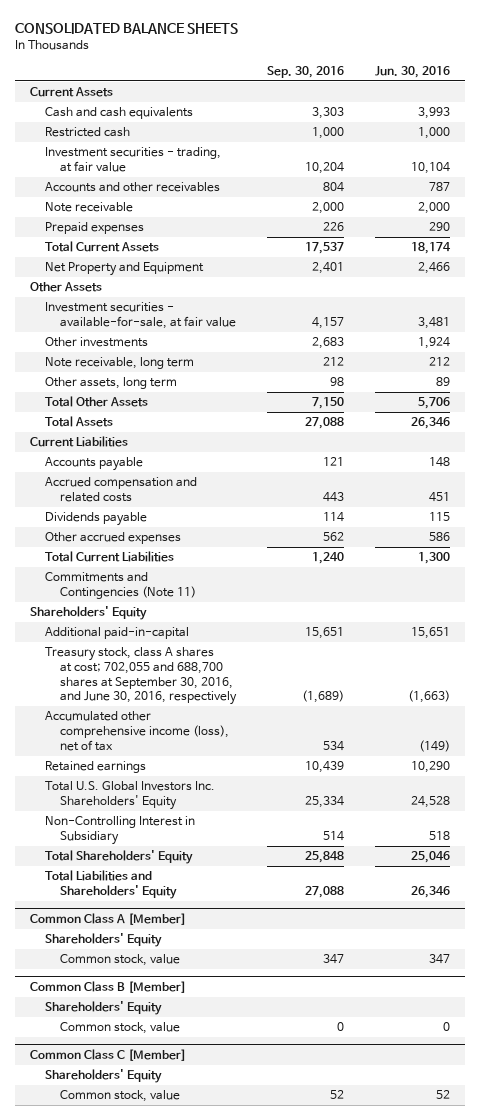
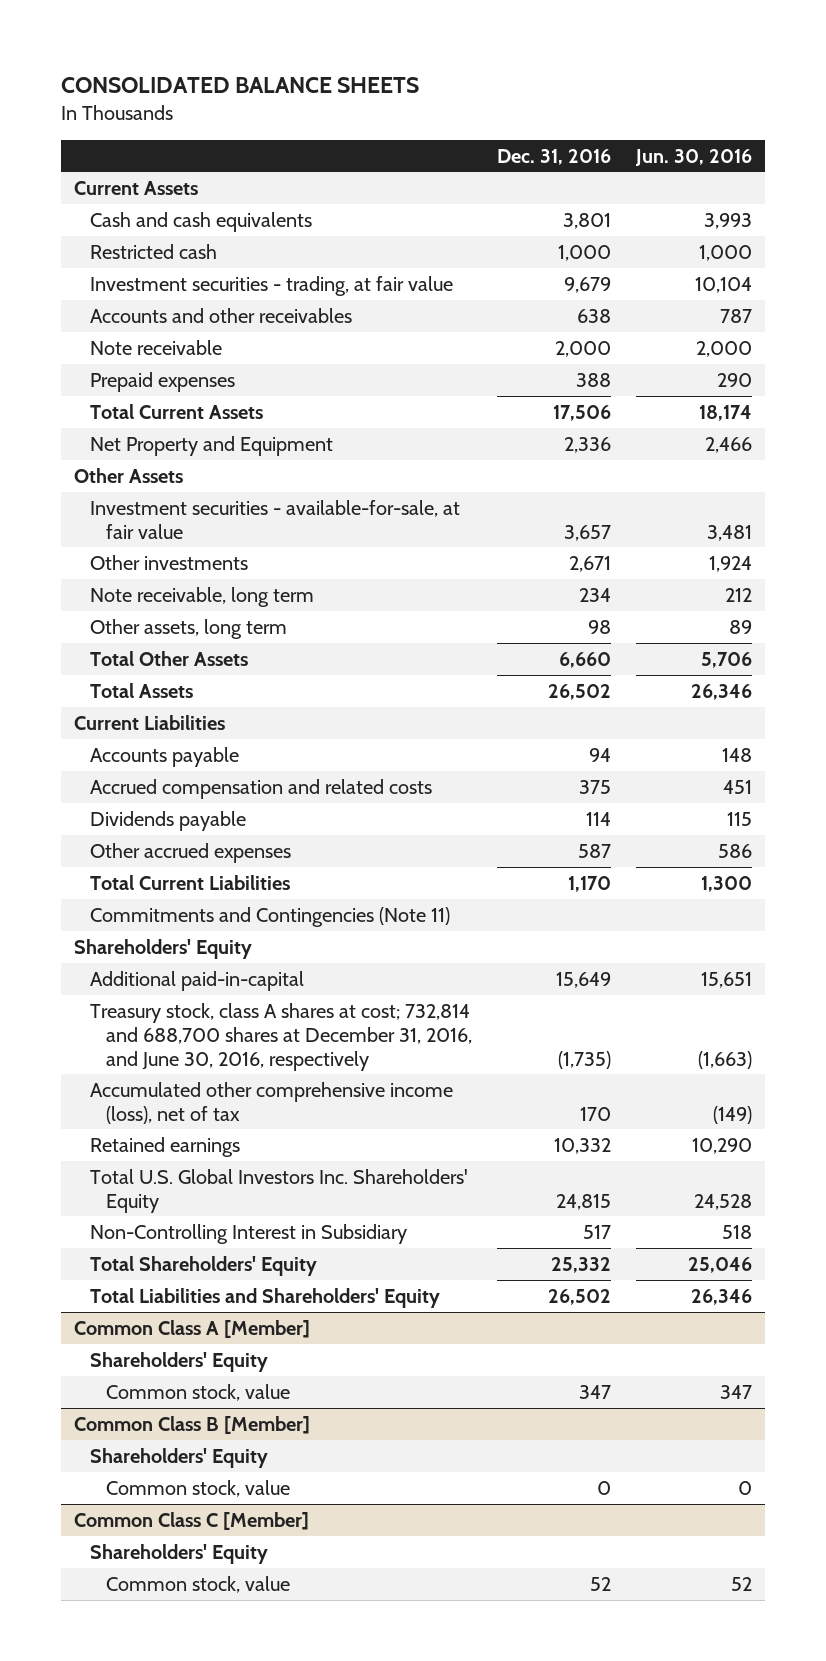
- | Sep. 30, 2016 | Jun. 30, 2016
+ | Dec. 31, 2016 | Jun. 30, 2016
- Treasury stock, class A shares at cost; 702,055 and 688,700 shares at September 30, 2016, and June 30, 2016, respectively | (1,689) | (1,663)
+ Treasury stock, class A shares at cost; 732,814 and 688,700 shares at December 31, 2016, and June 30, 2016, respectively | (1,735) | (1,663)

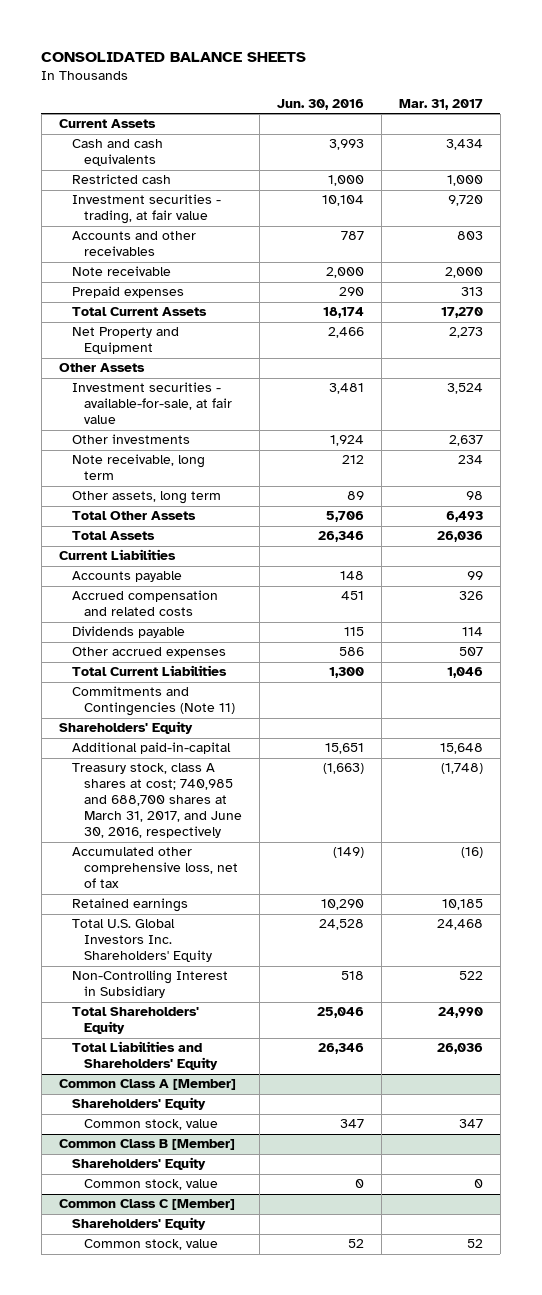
- | Dec. 31, 2016 | Jun. 30, 2016
+ | Jun. 30, 2016 | Mar. 31, 2017
- Treasury stock, class A shares at cost; 732,814 and 688,700 shares at December 31, 2016, and June 30, 2016, respectively | (1,735) | (1,663)
- Accumulated other comprehensive income (loss), net of tax | 170 | (149)
+ Treasury stock, class A shares at cost; 740,985 and 688,700 shares at March 31, 2017, and June 30, 2016, respectively | (1,663) | (1,748)
+ Accumulated other comprehensive loss, net of tax | (149) | (16)

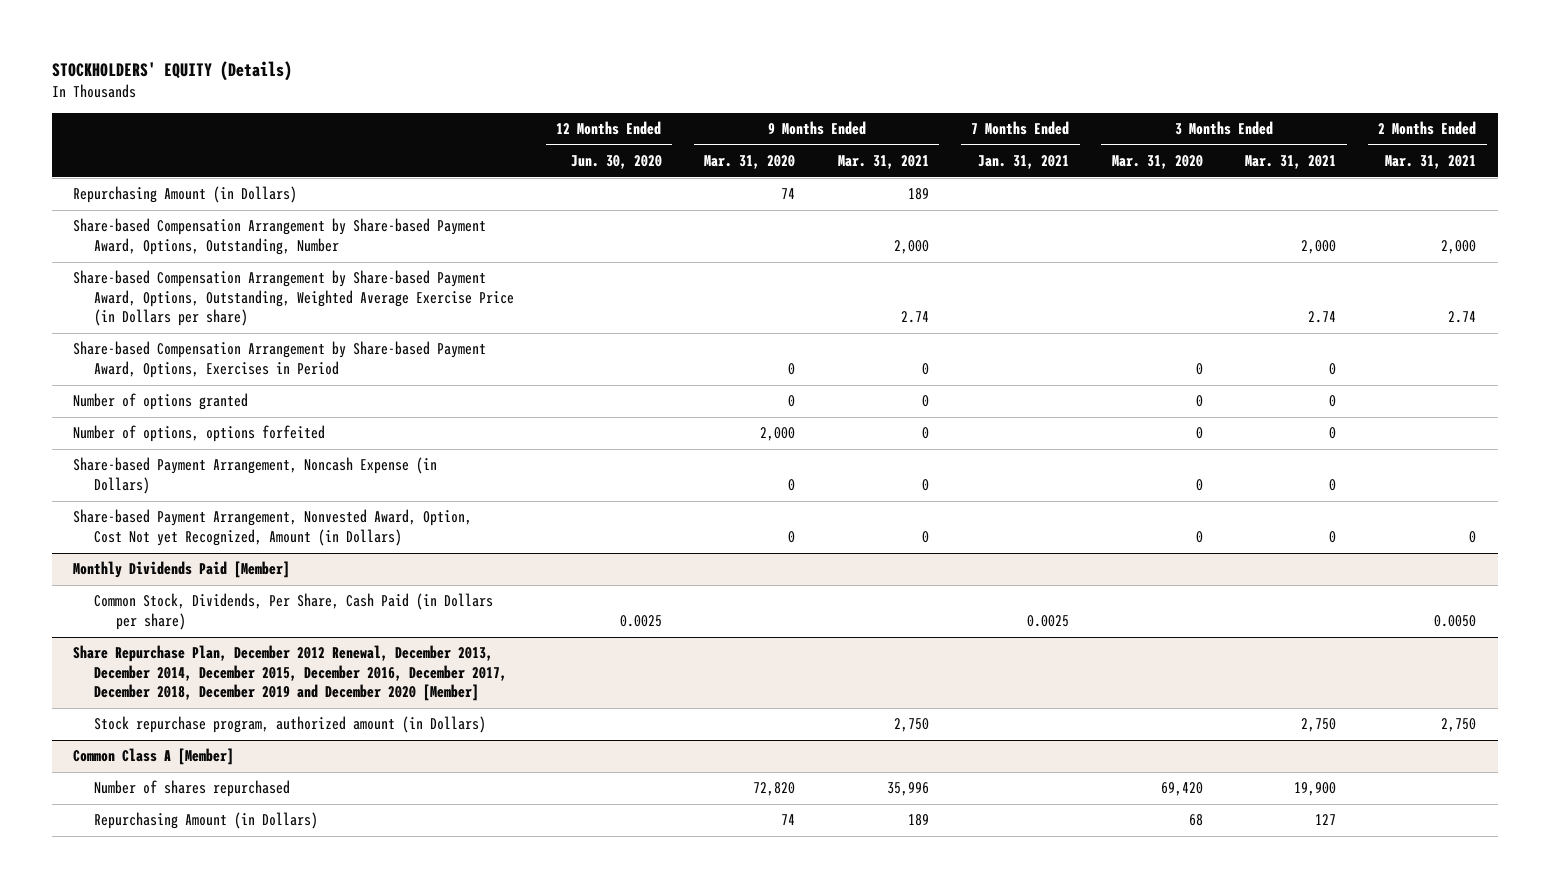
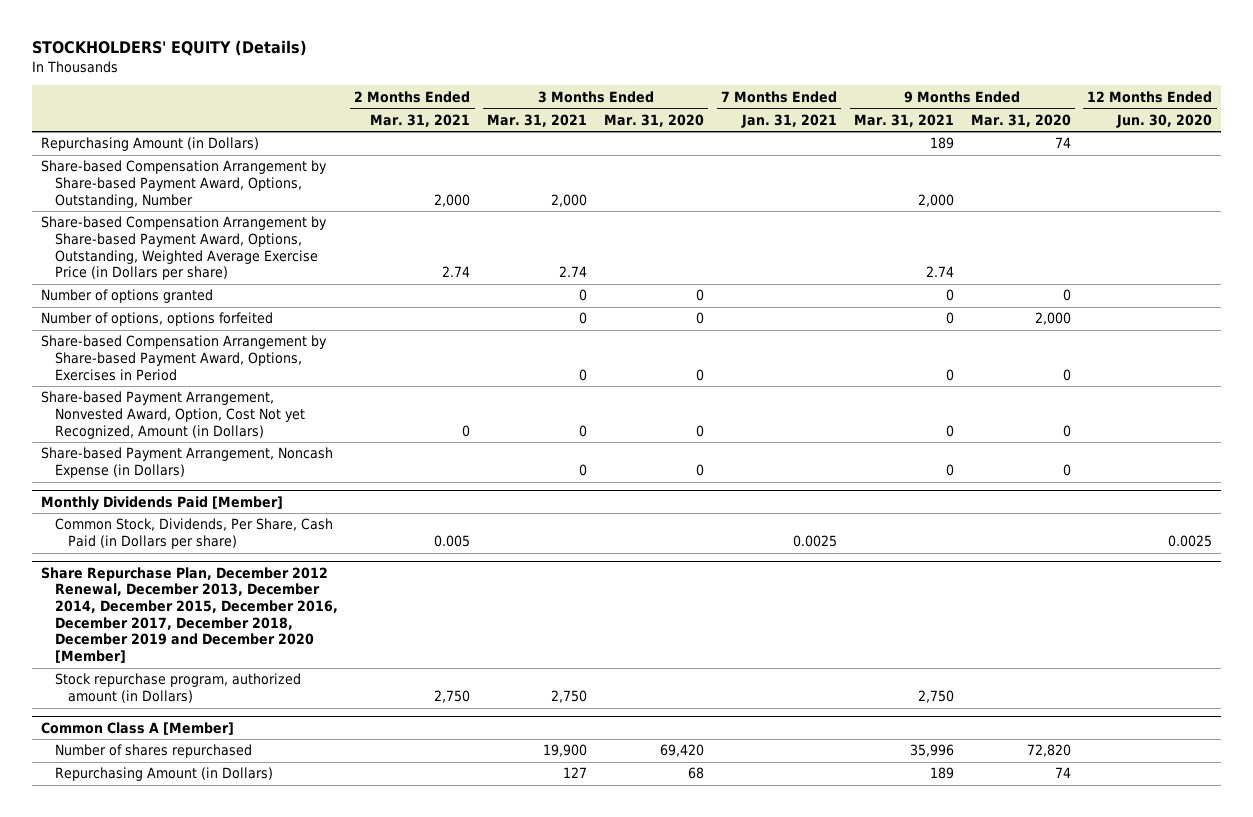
- | 12 Months Ended Jun. 30, 2020 | 9 Months Ended Mar. 31, 2020 | 9 Months Ended Mar. 31, 2021 | 7 Months Ended Jan. 31, 2021 | 3 Months Ended Mar. 31, 2020 | 3 Months Ended Mar. 31, 2021 | 2 Months Ended Mar. 31, 2021
+ | 2 Months Ended Mar. 31, 2021 | 3 Months Ended Mar. 31, 2021 | 3 Months Ended Mar. 31, 2020 | 7 Months Ended Jan. 31, 2021 | 9 Months Ended Mar. 31, 2021 | 9 Months Ended Mar. 31, 2020 | 12 Months Ended Jun. 30, 2020
moved down: Share-based Compensation Arrangement by Share-based Payment Award, Options, Exercises in Period | | 0 | 0 | | 0 | 0 |
moved down: Share-based Payment Arrangement, Noncash Expense (in Dollars) | | 0 | 0 | | 0 | 0 |
@ Monthly Dividends Paid [Member]
- Common Stock, Dividends, Per Share, Cash Paid (in Dollars per share) | 0.0025 | | | 0.0025 | | | 0.0050
+ Common Stock, Dividends, Per Share, Cash Paid (in Dollars per share) | 0.005 | | | 0.0025 | | | 0.0025

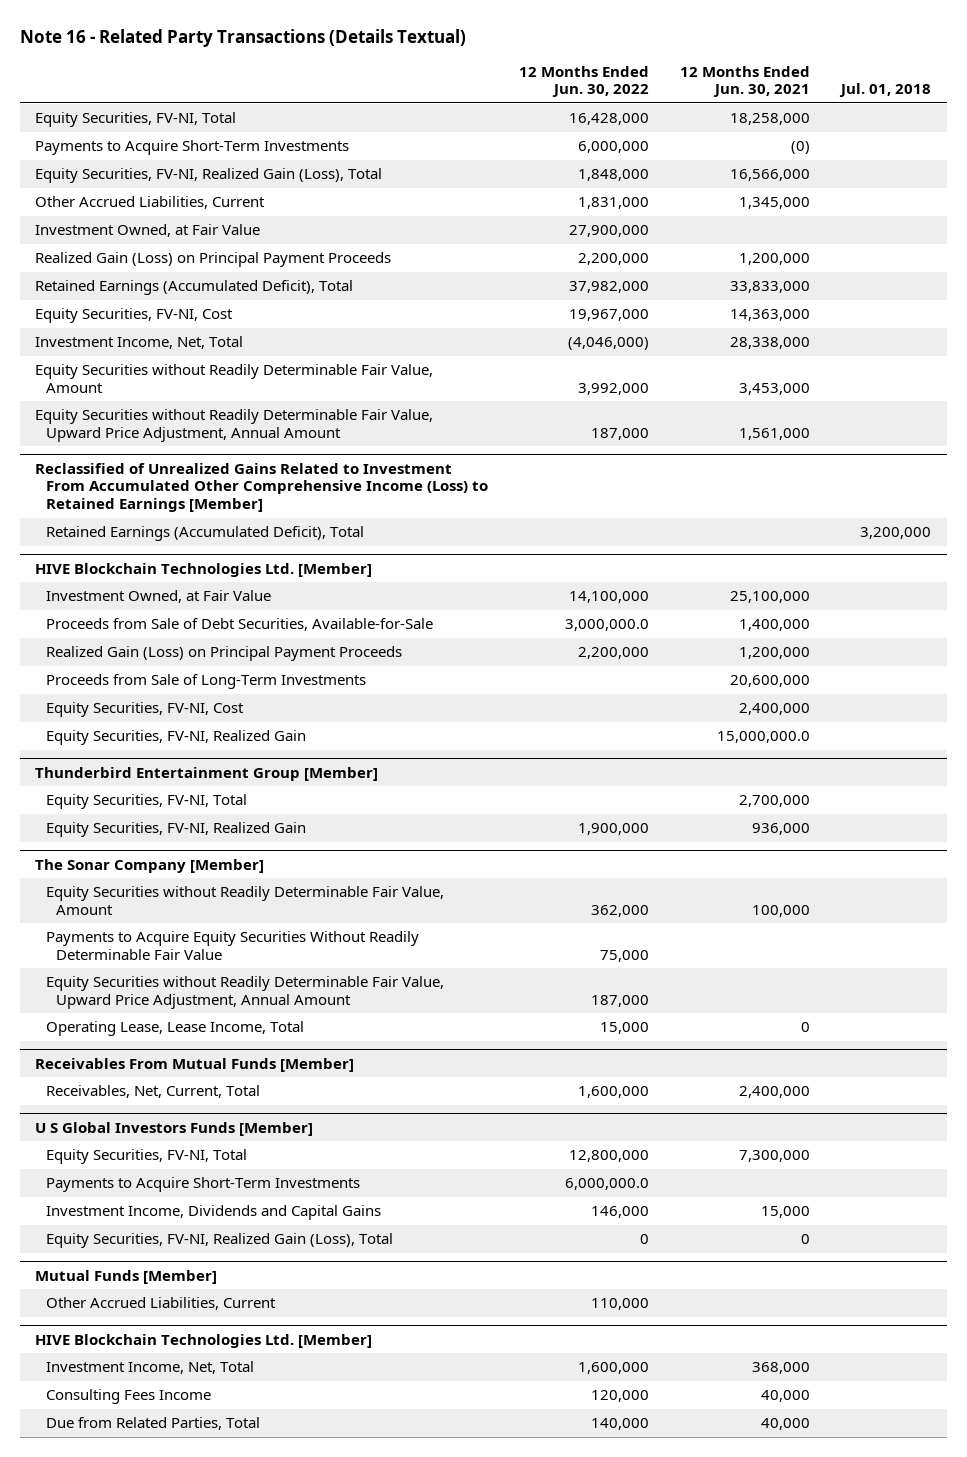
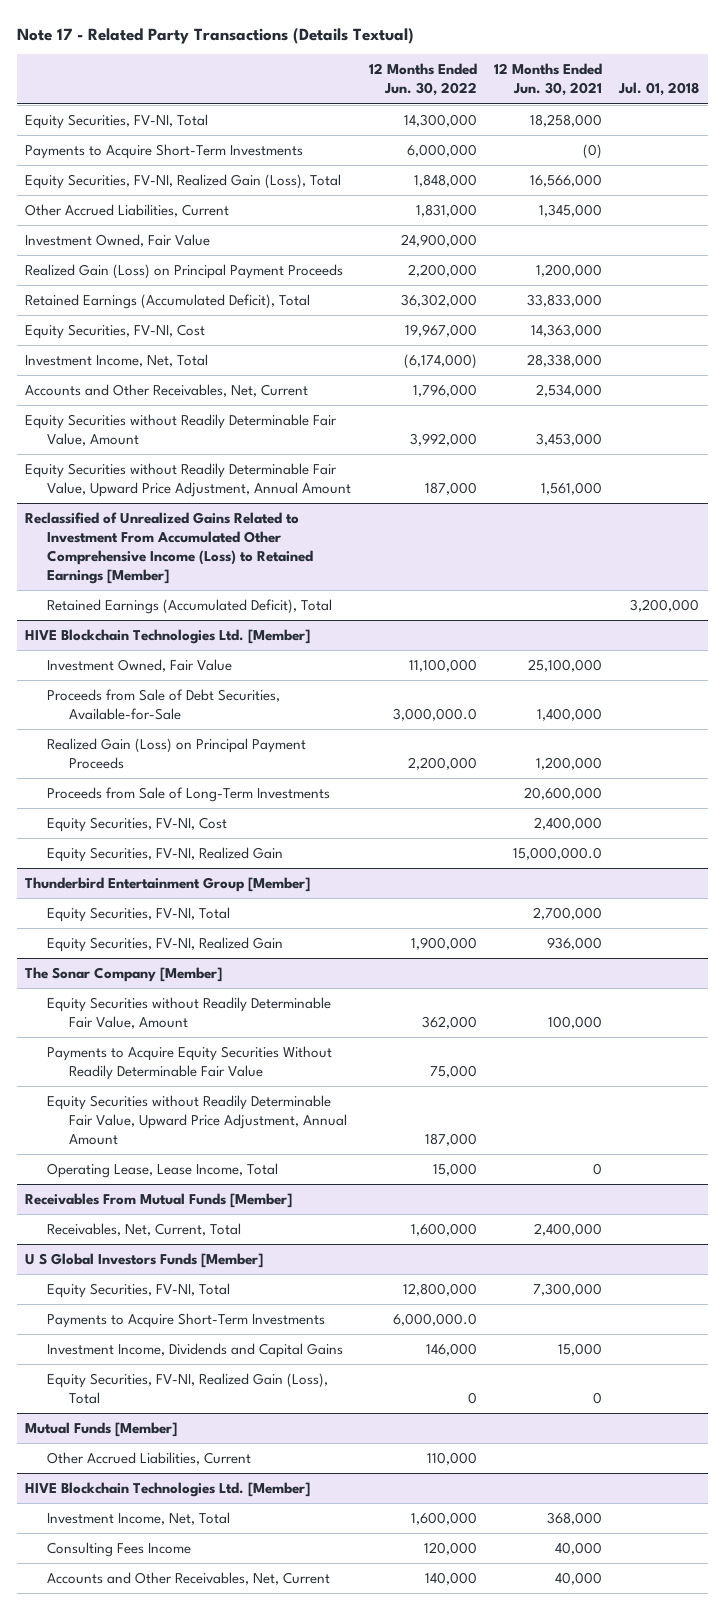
- Note 16 - Related Party Transactions (Details Textual)
+ Note 17 - Related Party Transactions (Details Textual)
- Equity Securities, FV-NI, Total | 16,428,000 | 18,258,000 |
+ Equity Securities, FV-NI, Total | 14,300,000 | 18,258,000 |
- Investment Owned, at Fair Value | 27,900,000 | |
+ Investment Owned, Fair Value | 24,900,000 | |
- Retained Earnings (Accumulated Deficit), Total | 37,982,000 | 33,833,000 |
+ Retained Earnings (Accumulated Deficit), Total | 36,302,000 | 33,833,000 |
- Investment Income, Net, Total | (4,046,000) | 28,338,000 |
+ Investment Income, Net, Total | (6,174,000) | 28,338,000 |
+ Accounts and Other Receivables, Net, Current | 1,796,000 | 2,534,000 |
@ HIVE Blockchain Technologies Ltd. [Member]
- Investment Owned, at Fair Value | 14,100,000 | 25,100,000 |
+ Investment Owned, Fair Value | 11,100,000 | 25,100,000 |
- Due from Related Parties, Total | 140,000 | 40,000 |
+ Accounts and Other Receivables, Net, Current | 140,000 | 40,000 |

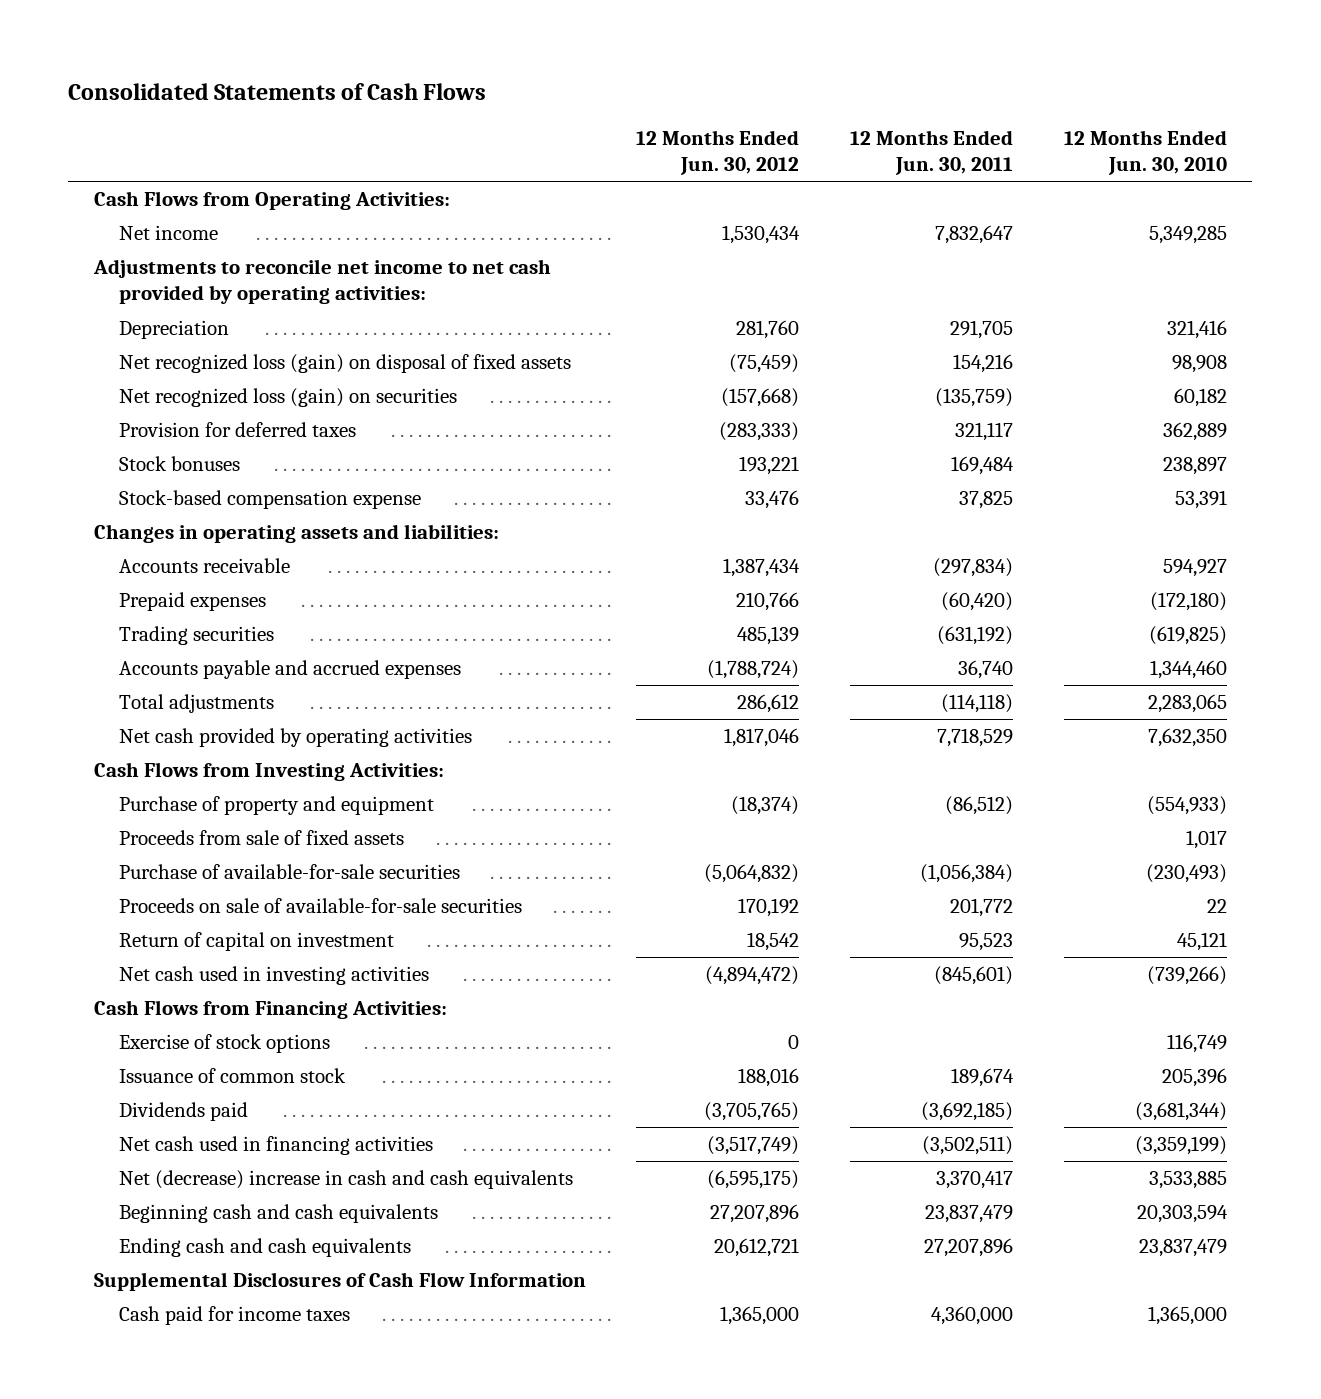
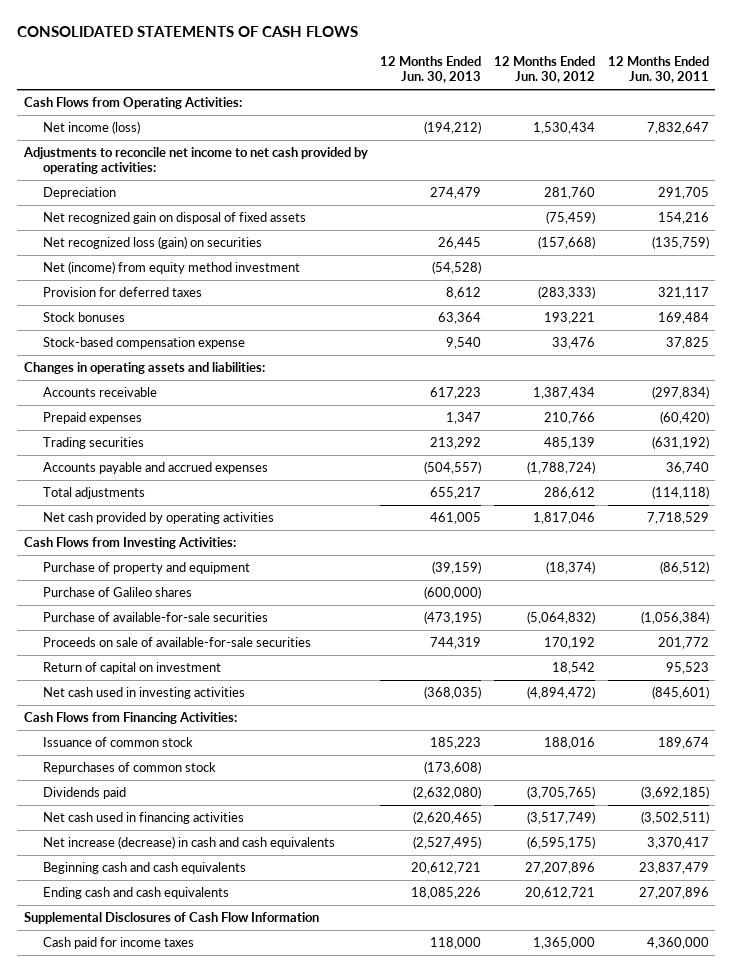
- Consolidated Statements of Cash Flows
+ CONSOLIDATED STATEMENTS OF CASH FLOWS
- | 12 Months Ended Jun. 30, 2012 | 12 Months Ended Jun. 30, 2011 | 12 Months Ended Jun. 30, 2010
+ | 12 Months Ended Jun. 30, 2013 | 12 Months Ended Jun. 30, 2012 | 12 Months Ended Jun. 30, 2011
- Net income | 1,530,434 | 7,832,647 | 5,349,285
+ Net income (loss) | (194,212) | 1,530,434 | 7,832,647
- Net recognized loss (gain) on disposal of fixed assets | (75,459) | 154,216 | 98,908
+ Net recognized gain on disposal of fixed assets | | (75,459) | 154,216
+ Net (income) from equity method investment | (54,528) | |
- Proceeds from sale of fixed assets | | | 1,017
+ Purchase of Galileo shares | (600,000) | |
- Exercise of stock options | 0 | | 116,749
+ Repurchases of common stock | (173,608) | |
- Net (decrease) increase in cash and cash equivalents | (6,595,175) | 3,370,417 | 3,533,885
+ Net increase (decrease) in cash and cash equivalents | (2,527,495) | (6,595,175) | 3,370,417

